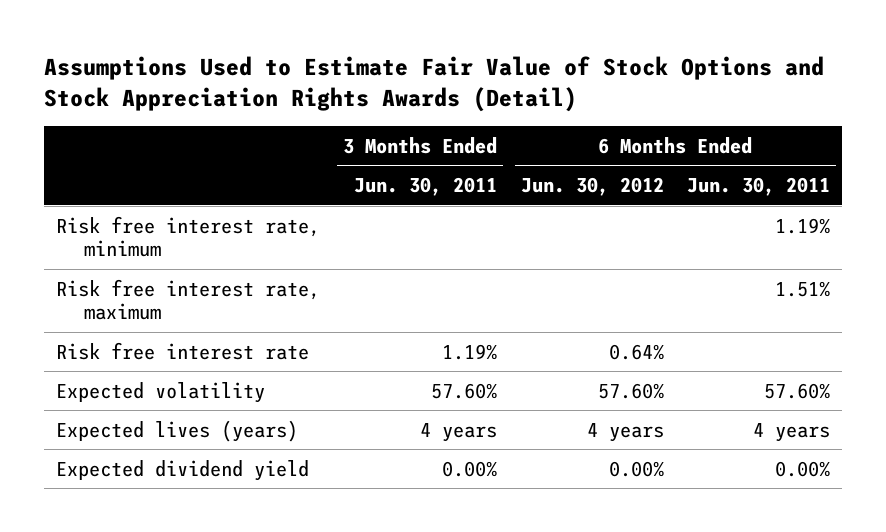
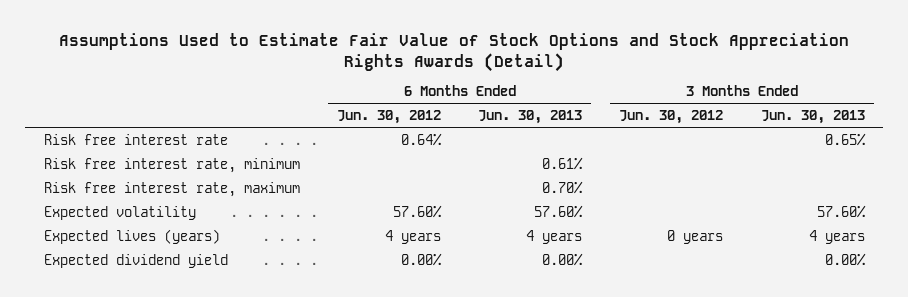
- | 3 Months Ended Jun. 30, 2011 | 6 Months Ended Jun. 30, 2012 | 6 Months Ended Jun. 30, 2011
+ | 6 Months Ended Jun. 30, 2012 | 6 Months Ended Jun. 30, 2013 | 3 Months Ended Jun. 30, 2012 | 3 Months Ended Jun. 30, 2013
moved up: Risk free interest rate | 0.64% | | | 0.65%

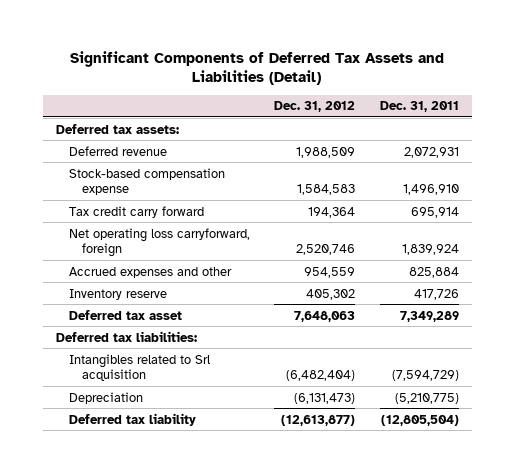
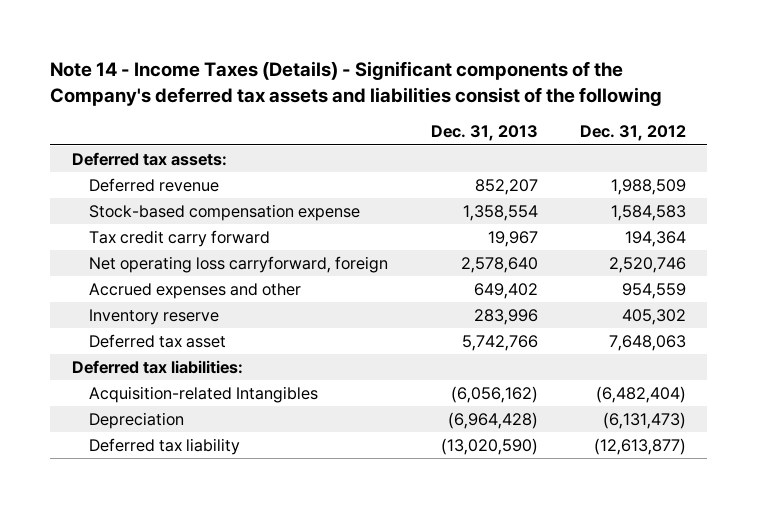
- Significant Components of Deferred Tax Assets and Liabilities (Detail)
+ Note 14 - Income Taxes (Details) - Significant components of the Company's deferred tax assets and liabilities consist of the following
- | Dec. 31, 2012 | Dec. 31, 2011
+ | Dec. 31, 2013 | Dec. 31, 2012
- Intangibles related to Srl acquisition | (6,482,404) | (7,594,729)
+ Acquisition-related Intangibles | (6,056,162) | (6,482,404)

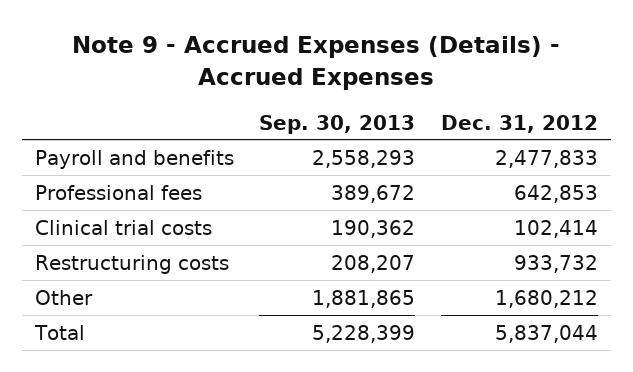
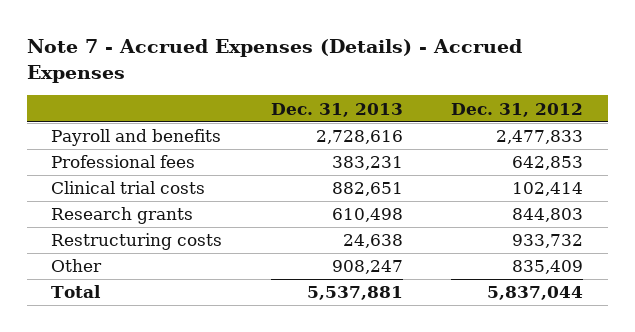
- Note 9 - Accrued Expenses (Details) - Accrued Expenses
+ Note 7 - Accrued Expenses (Details) - Accrued Expenses
- | Sep. 30, 2013 | Dec. 31, 2012
+ | Dec. 31, 2013 | Dec. 31, 2012
+ Research grants | 610,498 | 844,803
- Other | 1,881,865 | 1,680,212
+ Other | 908,247 | 835,409

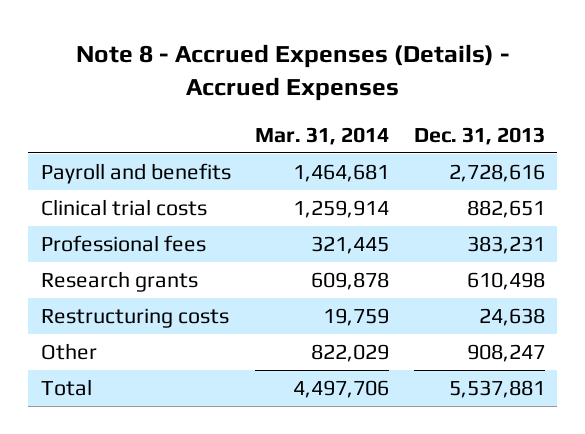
- Note 7 - Accrued Expenses (Details) - Accrued Expenses
+ Note 8 - Accrued Expenses (Details) - Accrued Expenses
- | Dec. 31, 2013 | Dec. 31, 2012
+ | Mar. 31, 2014 | Dec. 31, 2013
moved down: Professional fees | 321,445 | 383,231

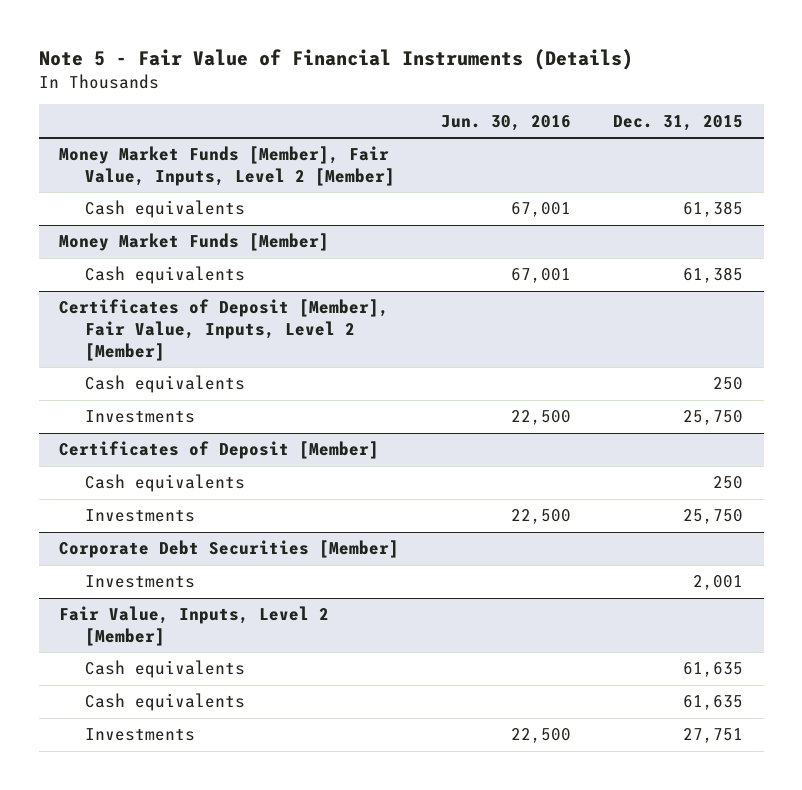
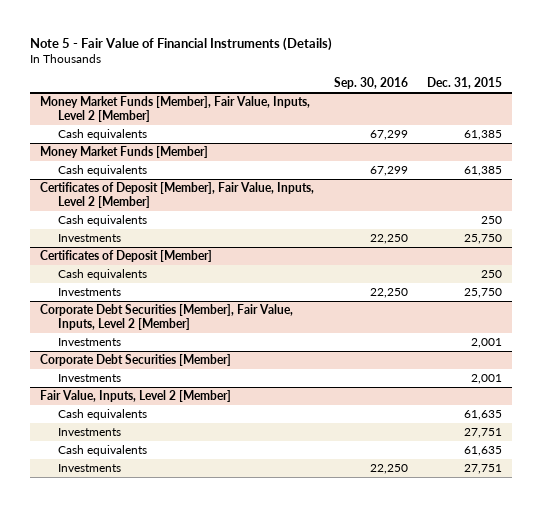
- | Jun. 30, 2016 | Dec. 31, 2015
+ | Sep. 30, 2016 | Dec. 31, 2015
+ Corporate Debt Securities [Member], Fair Value, Inputs, Level 2 [Member]
+ Investments | | 2,001
@ Fair Value, Inputs, Level 2 [Member]
+ Investments | | 27,751

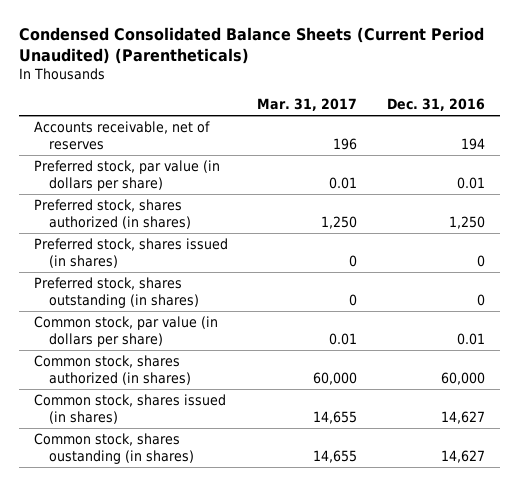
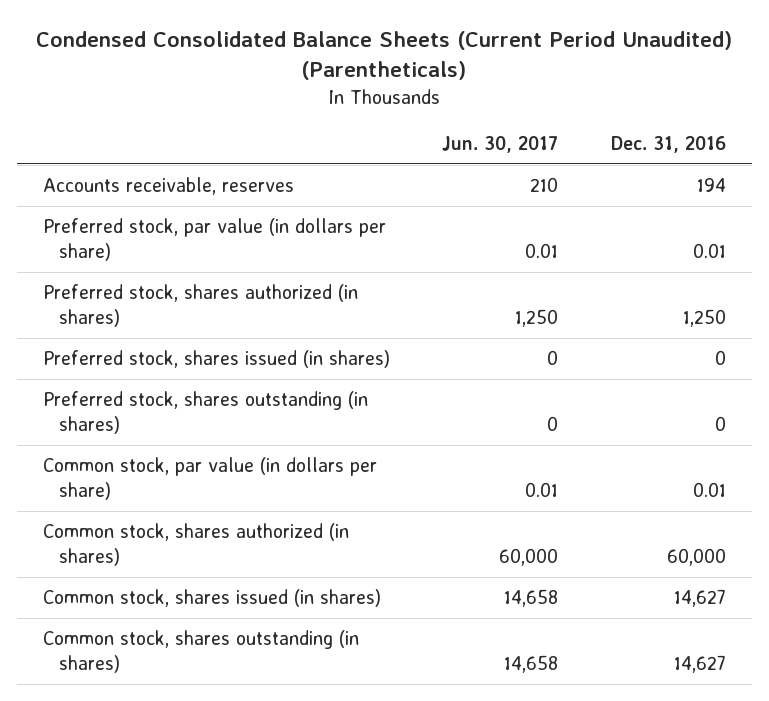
- | Mar. 31, 2017 | Dec. 31, 2016
+ | Jun. 30, 2017 | Dec. 31, 2016
- Accounts receivable, net of reserves | 196 | 194
+ Accounts receivable, reserves | 210 | 194
- Common stock, shares oustanding (in shares) | 14,655 | 14,627
+ Common stock, shares outstanding (in shares) | 14,658 | 14,627

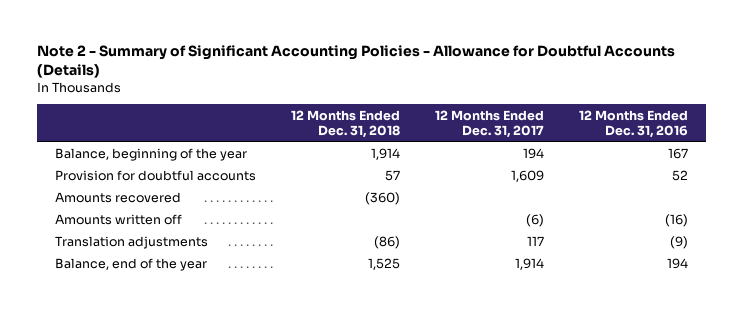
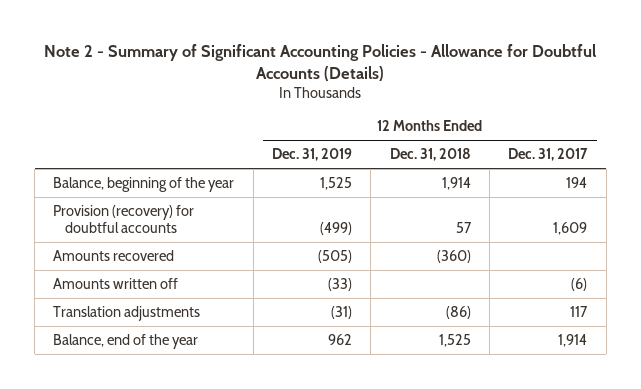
- | 12 Months Ended Dec. 31, 2018 | 12 Months Ended Dec. 31, 2017 | 12 Months Ended Dec. 31, 2016
+ | 12 Months Ended Dec. 31, 2019 | 12 Months Ended Dec. 31, 2018 | 12 Months Ended Dec. 31, 2017
- Provision for doubtful accounts | 57 | 1,609 | 52
+ Provision (recovery) for doubtful accounts | (499) | 57 | 1,609

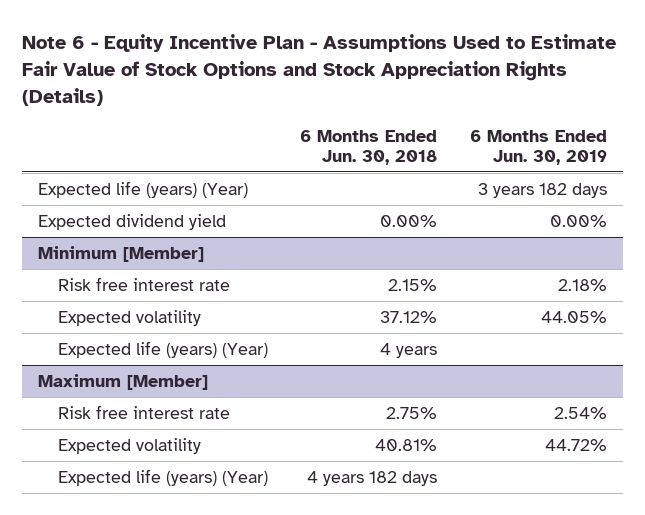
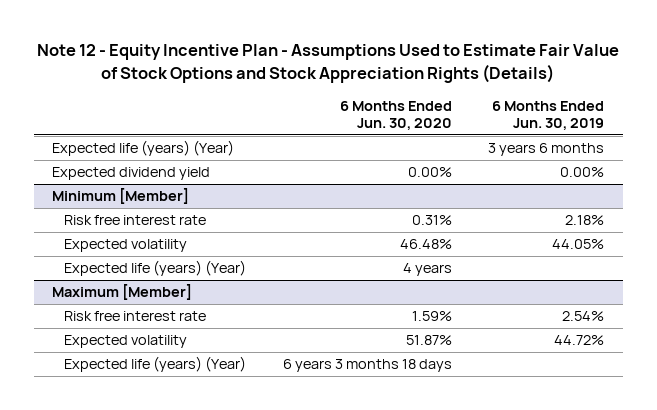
- Note 6 - Equity Incentive Plan - Assumptions Used to Estimate Fair Value of Stock Options and Stock Appreciation Rights (Details)
+ Note 12 - Equity Incentive Plan - Assumptions Used to Estimate Fair Value of Stock Options and Stock Appreciation Rights (Details)
- | 6 Months Ended Jun. 30, 2018 | 6 Months Ended Jun. 30, 2019
+ | 6 Months Ended Jun. 30, 2020 | 6 Months Ended Jun. 30, 2019
- Expected life (years) (Year) | | 3 years 182 days
+ Expected life (years) (Year) | | 3 years 6 months

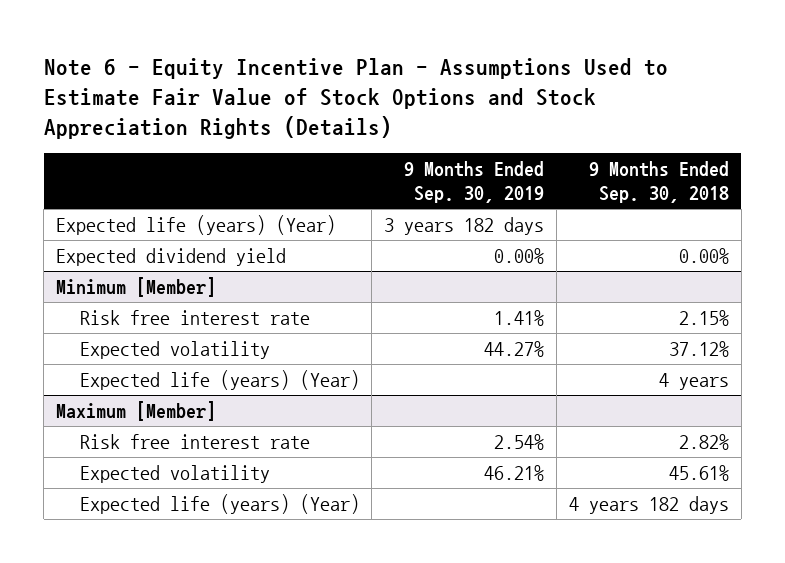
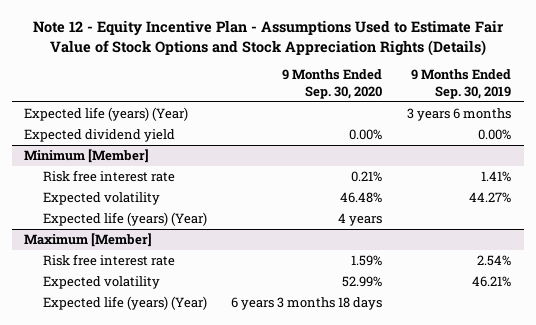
- Note 6 - Equity Incentive Plan - Assumptions Used to Estimate Fair Value of Stock Options and Stock Appreciation Rights (Details)
+ Note 12 - Equity Incentive Plan - Assumptions Used to Estimate Fair Value of Stock Options and Stock Appreciation Rights (Details)
- | 9 Months Ended Sep. 30, 2019 | 9 Months Ended Sep. 30, 2018
+ | 9 Months Ended Sep. 30, 2020 | 9 Months Ended Sep. 30, 2019
- Expected life (years) (Year) | 3 years 182 days |
+ Expected life (years) (Year) | | 3 years 6 months

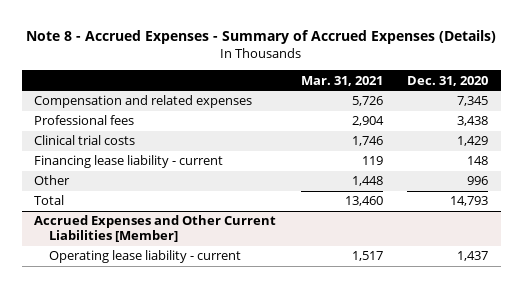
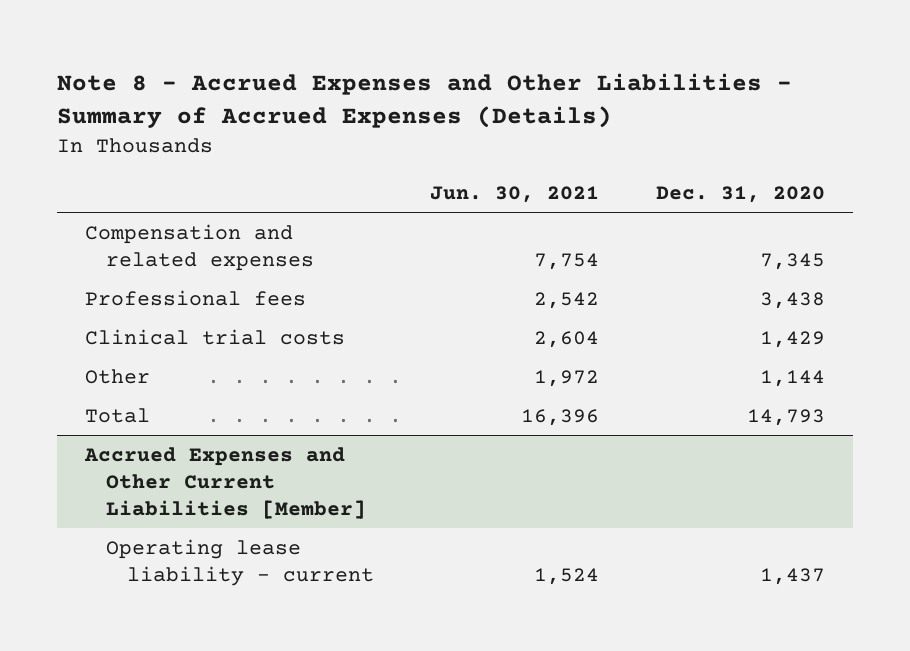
- Note 8 - Accrued Expenses - Summary of Accrued Expenses (Details)
+ Note 8 - Accrued Expenses and Other Liabilities - Summary of Accrued Expenses (Details)
- | Mar. 31, 2021 | Dec. 31, 2020
+ | Jun. 30, 2021 | Dec. 31, 2020
- Financing lease liability - current | 119 | 148
- Other | 1,448 | 996
+ Other | 1,972 | 1,144

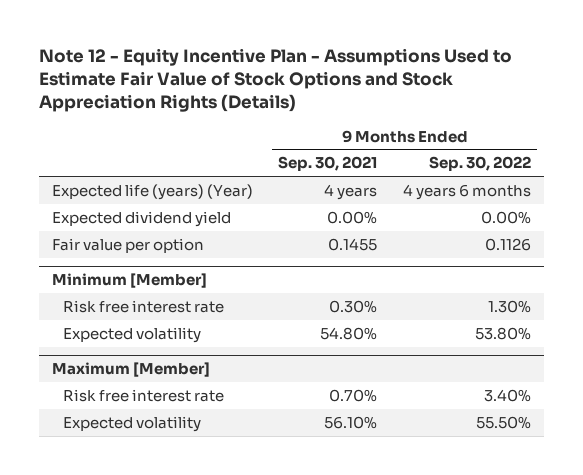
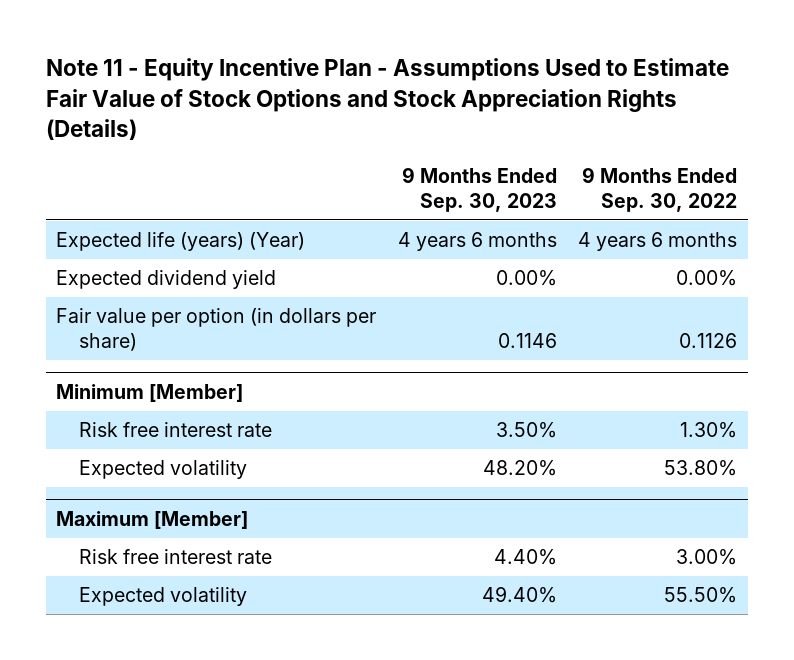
- Note 12 - Equity Incentive Plan - Assumptions Used to Estimate Fair Value of Stock Options and Stock Appreciation Rights (Details)
+ Note 11 - Equity Incentive Plan - Assumptions Used to Estimate Fair Value of Stock Options and Stock Appreciation Rights (Details)
- | 9 Months Ended Sep. 30, 2021 | 9 Months Ended Sep. 30, 2022
+ | 9 Months Ended Sep. 30, 2023 | 9 Months Ended Sep. 30, 2022
- Fair value per option | 0.1455 | 0.1126
+ Fair value per option (in dollars per share) | 0.1146 | 0.1126
@ Maximum [Member]
- Risk free interest rate | 0.70% | 3.40%
+ Risk free interest rate | 4.40% | 3.00%

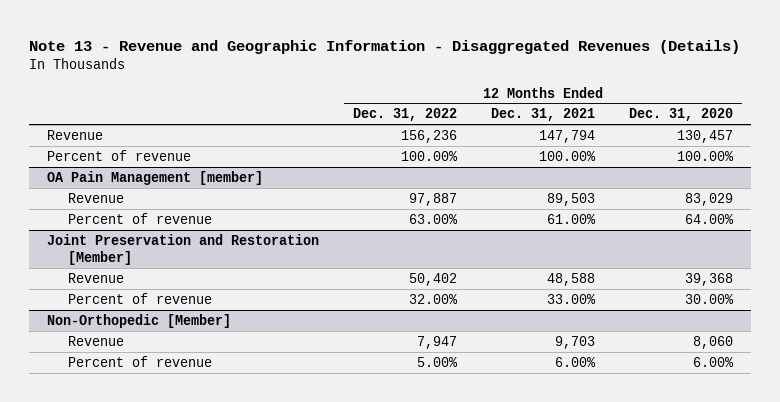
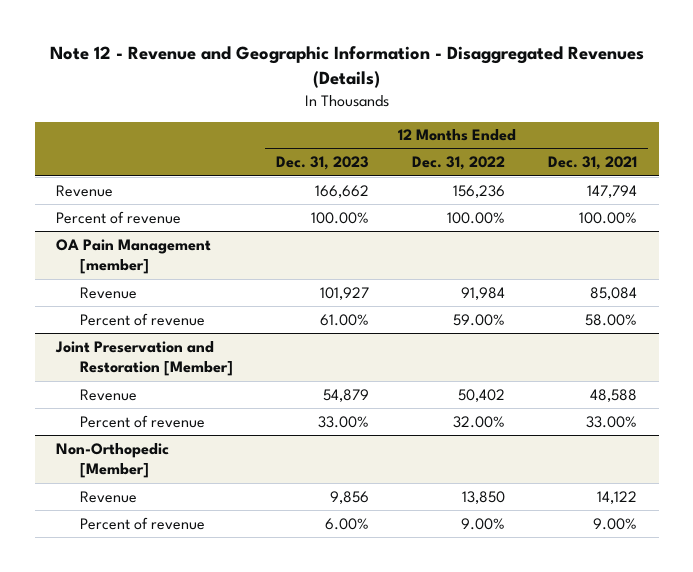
- Note 13 - Revenue and Geographic Information - Disaggregated Revenues (Details)
+ Note 12 - Revenue and Geographic Information - Disaggregated Revenues (Details)
- | 12 Months Ended Dec. 31, 2022 | 12 Months Ended Dec. 31, 2021 | 12 Months Ended Dec. 31, 2020
+ | 12 Months Ended Dec. 31, 2023 | 12 Months Ended Dec. 31, 2022 | 12 Months Ended Dec. 31, 2021
@ OA Pain Management [member]
- Revenue | 97,887 | 89,503 | 83,029
- Percent of revenue | 63.00% | 61.00% | 64.00%
+ Revenue | 101,927 | 91,984 | 85,084
+ Percent of revenue | 61.00% | 59.00% | 58.00%
@ Non-Orthopedic [Member]
- Revenue | 7,947 | 9,703 | 8,060
- Percent of revenue | 5.00% | 6.00% | 6.00%
+ Revenue | 9,856 | 13,850 | 14,122
+ Percent of revenue | 6.00% | 9.00% | 9.00%

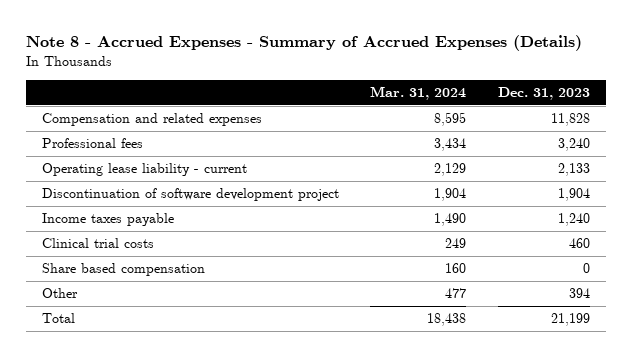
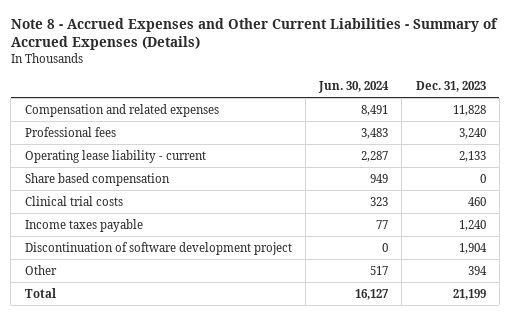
- Note 8 - Accrued Expenses - Summary of Accrued Expenses (Details)
+ Note 8 - Accrued Expenses and Other Current Liabilities - Summary of Accrued Expenses (Details)
- | Mar. 31, 2024 | Dec. 31, 2023
+ | Jun. 30, 2024 | Dec. 31, 2023
moved down: Clinical trial costs | 323 | 460
moved down: Income taxes payable | 77 | 1,240
moved down: Discontinuation of software development project | 0 | 1,904

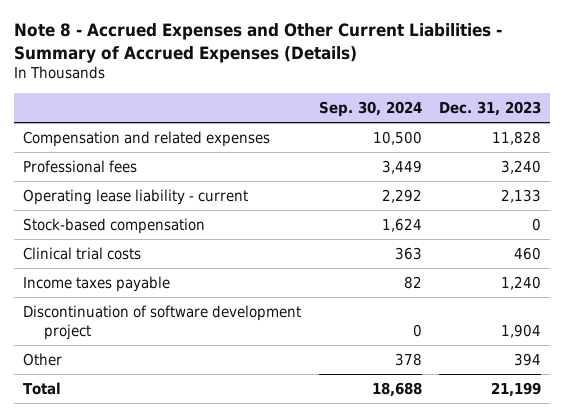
- | Jun. 30, 2024 | Dec. 31, 2023
+ | Sep. 30, 2024 | Dec. 31, 2023
- Share based compensation | 949 | 0
+ Stock-based compensation | 1,624 | 0

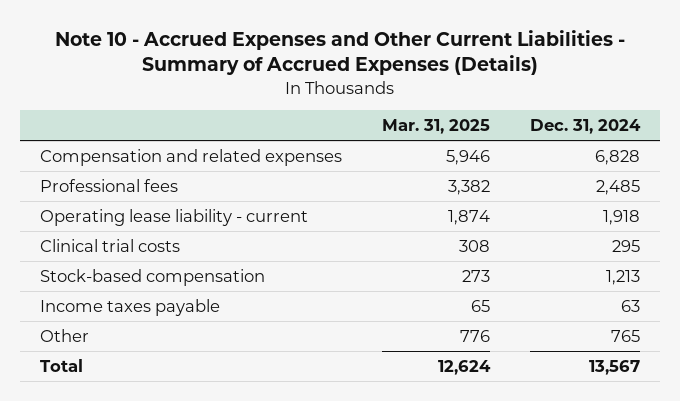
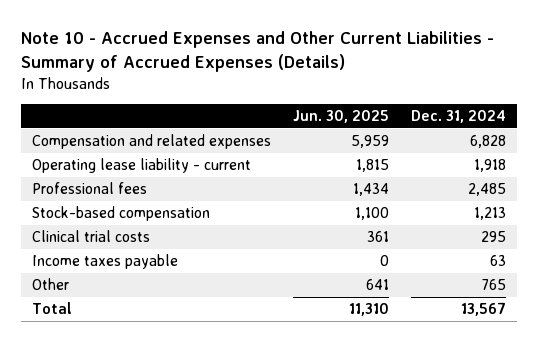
- | Mar. 31, 2025 | Dec. 31, 2024
+ | Jun. 30, 2025 | Dec. 31, 2024
moved down: Professional fees | 1,434 | 2,485
moved down: Clinical trial costs | 361 | 295

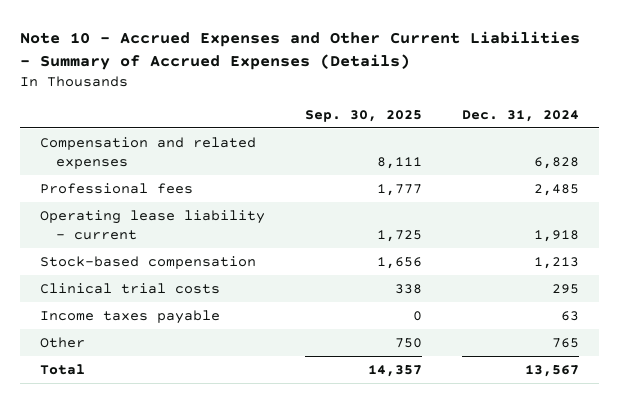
- | Jun. 30, 2025 | Dec. 31, 2024
+ | Sep. 30, 2025 | Dec. 31, 2024
moved down: Operating lease liability - current | 1,725 | 1,918

